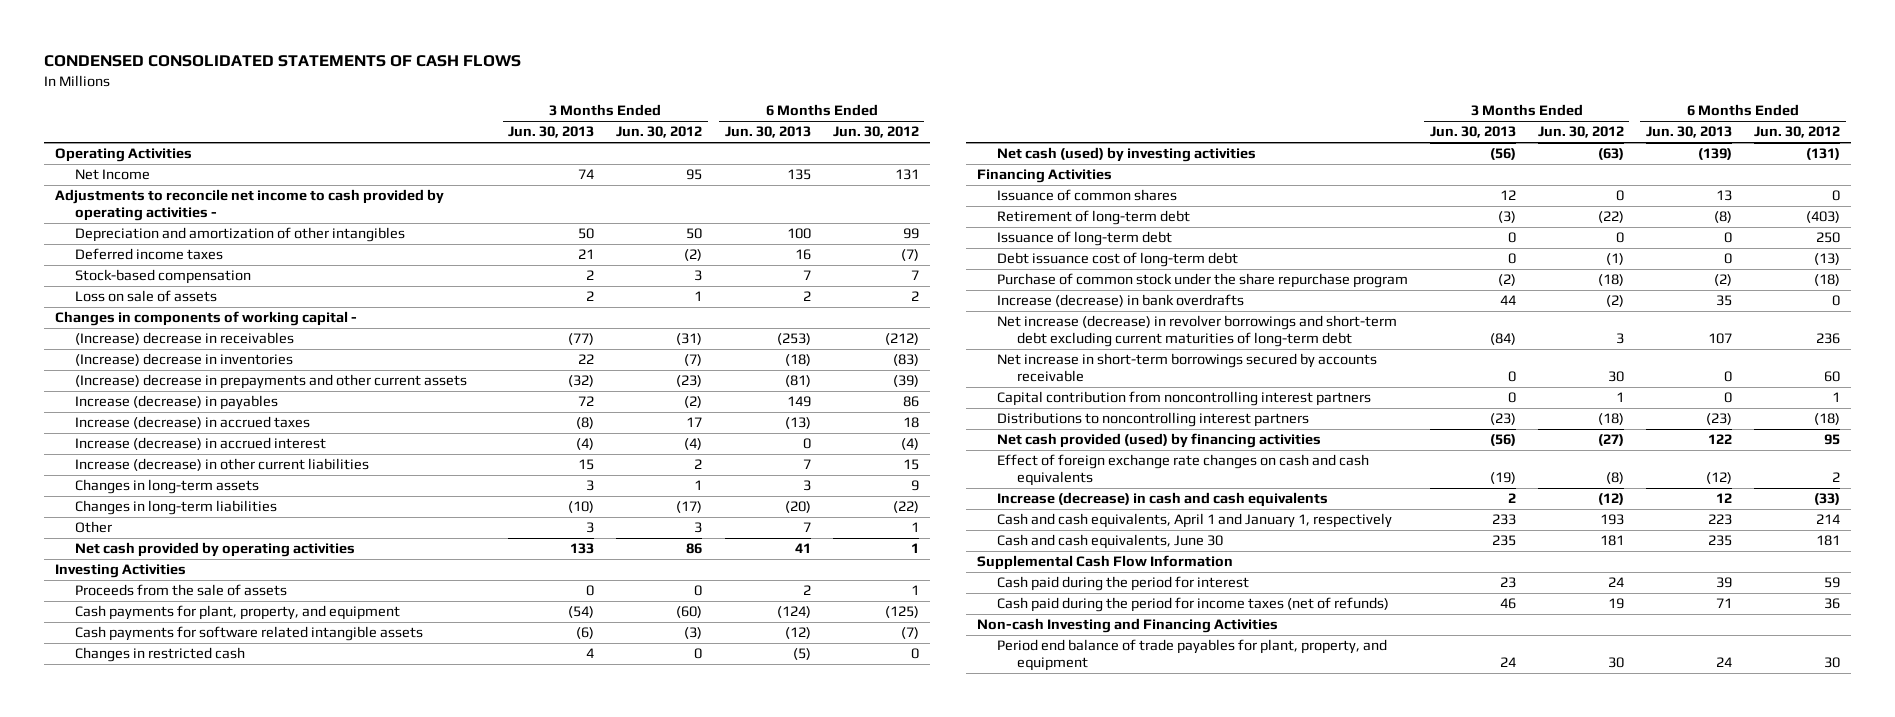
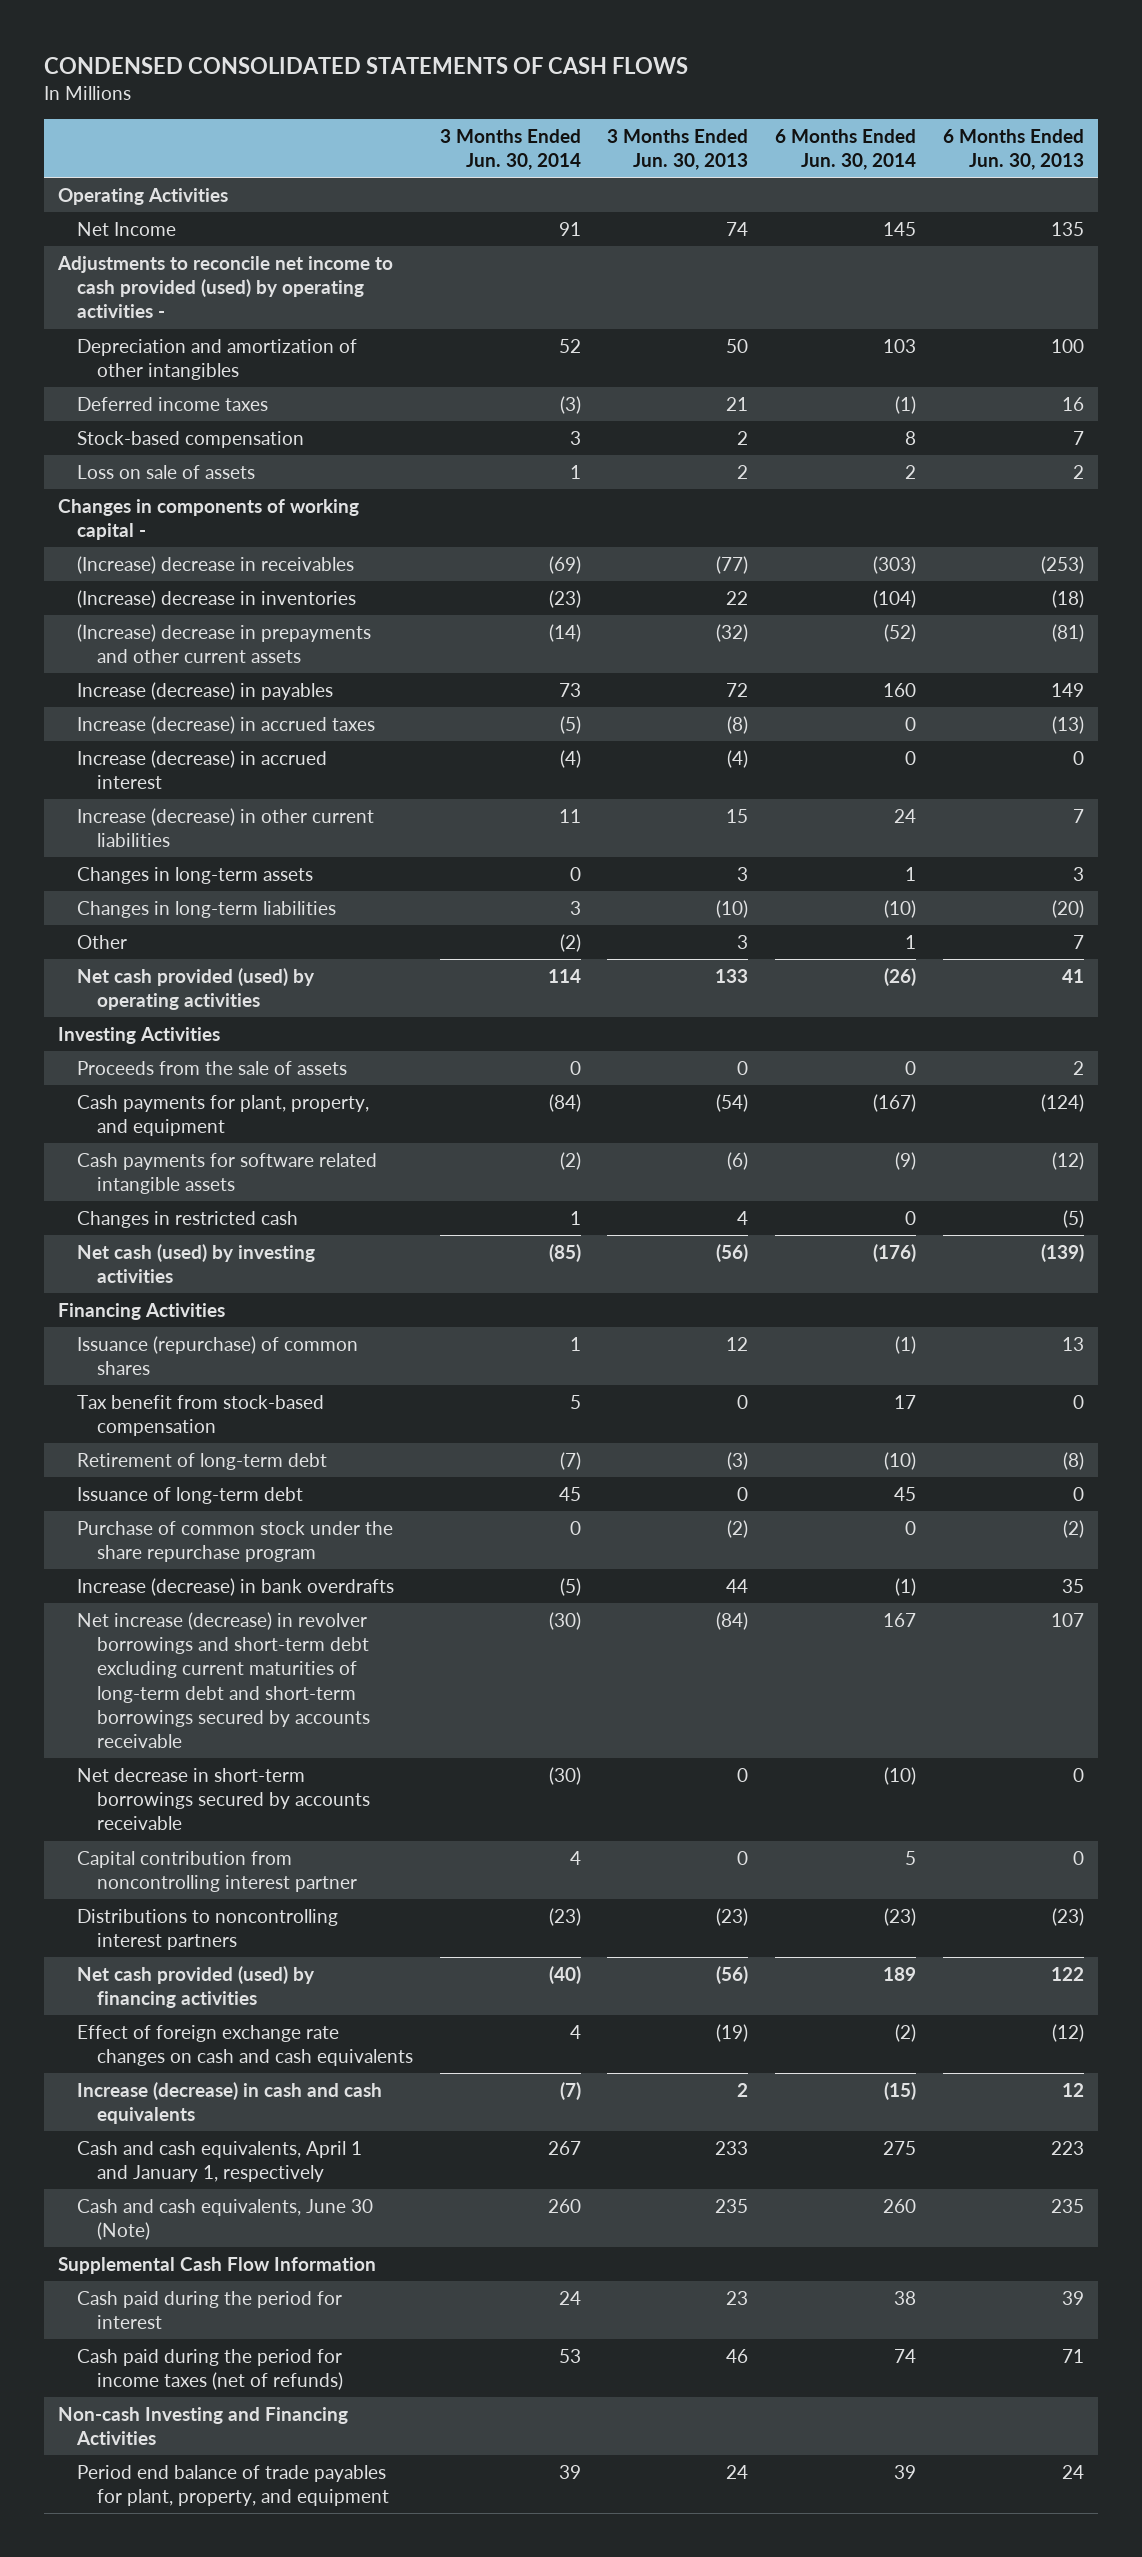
- | 3 Months Ended Jun. 30, 2013 | 3 Months Ended Jun. 30, 2012 | 6 Months Ended Jun. 30, 2013 | 6 Months Ended Jun. 30, 2012
+ | 3 Months Ended Jun. 30, 2014 | 3 Months Ended Jun. 30, 2013 | 6 Months Ended Jun. 30, 2014 | 6 Months Ended Jun. 30, 2013
- Adjustments to reconcile net income to cash provided by operating activities -
+ Adjustments to reconcile net income to cash provided (used) by operating activities -
- Net cash provided by operating activities | 133 | 86 | 41 | 1
+ Net cash provided (used) by operating activities | 114 | 133 | (26) | 41
- Issuance of common shares | 12 | 0 | 13 | 0
+ Issuance (repurchase) of common shares | 1 | 12 | (1) | 13
+ Tax benefit from stock-based compensation | 5 | 0 | 17 | 0
- Debt issuance cost of long-term debt | 0 | (1) | 0 | (13)
- Net increase (decrease) in revolver borrowings and short-term debt excluding current maturities of long-term debt | (84) | 3 | 107 | 236
- Net increase in short-term borrowings secured by accounts receivable | 0 | 30 | 0 | 60
- Capital contribution from noncontrolling interest partners | 0 | 1 | 0 | 1
+ Net increase (decrease) in revolver borrowings and short-term debt excluding current maturities of long-term debt and short-term borrowings secured by accounts receivable | (30) | (84) | 167 | 107
+ Net decrease in short-term borrowings secured by accounts receivable | (30) | 0 | (10) | 0
+ Capital contribution from noncontrolling interest partner | 4 | 0 | 5 | 0
- Cash and cash equivalents, June 30 | 235 | 181 | 235 | 181
+ Cash and cash equivalents, June 30 (Note) | 260 | 235 | 260 | 235

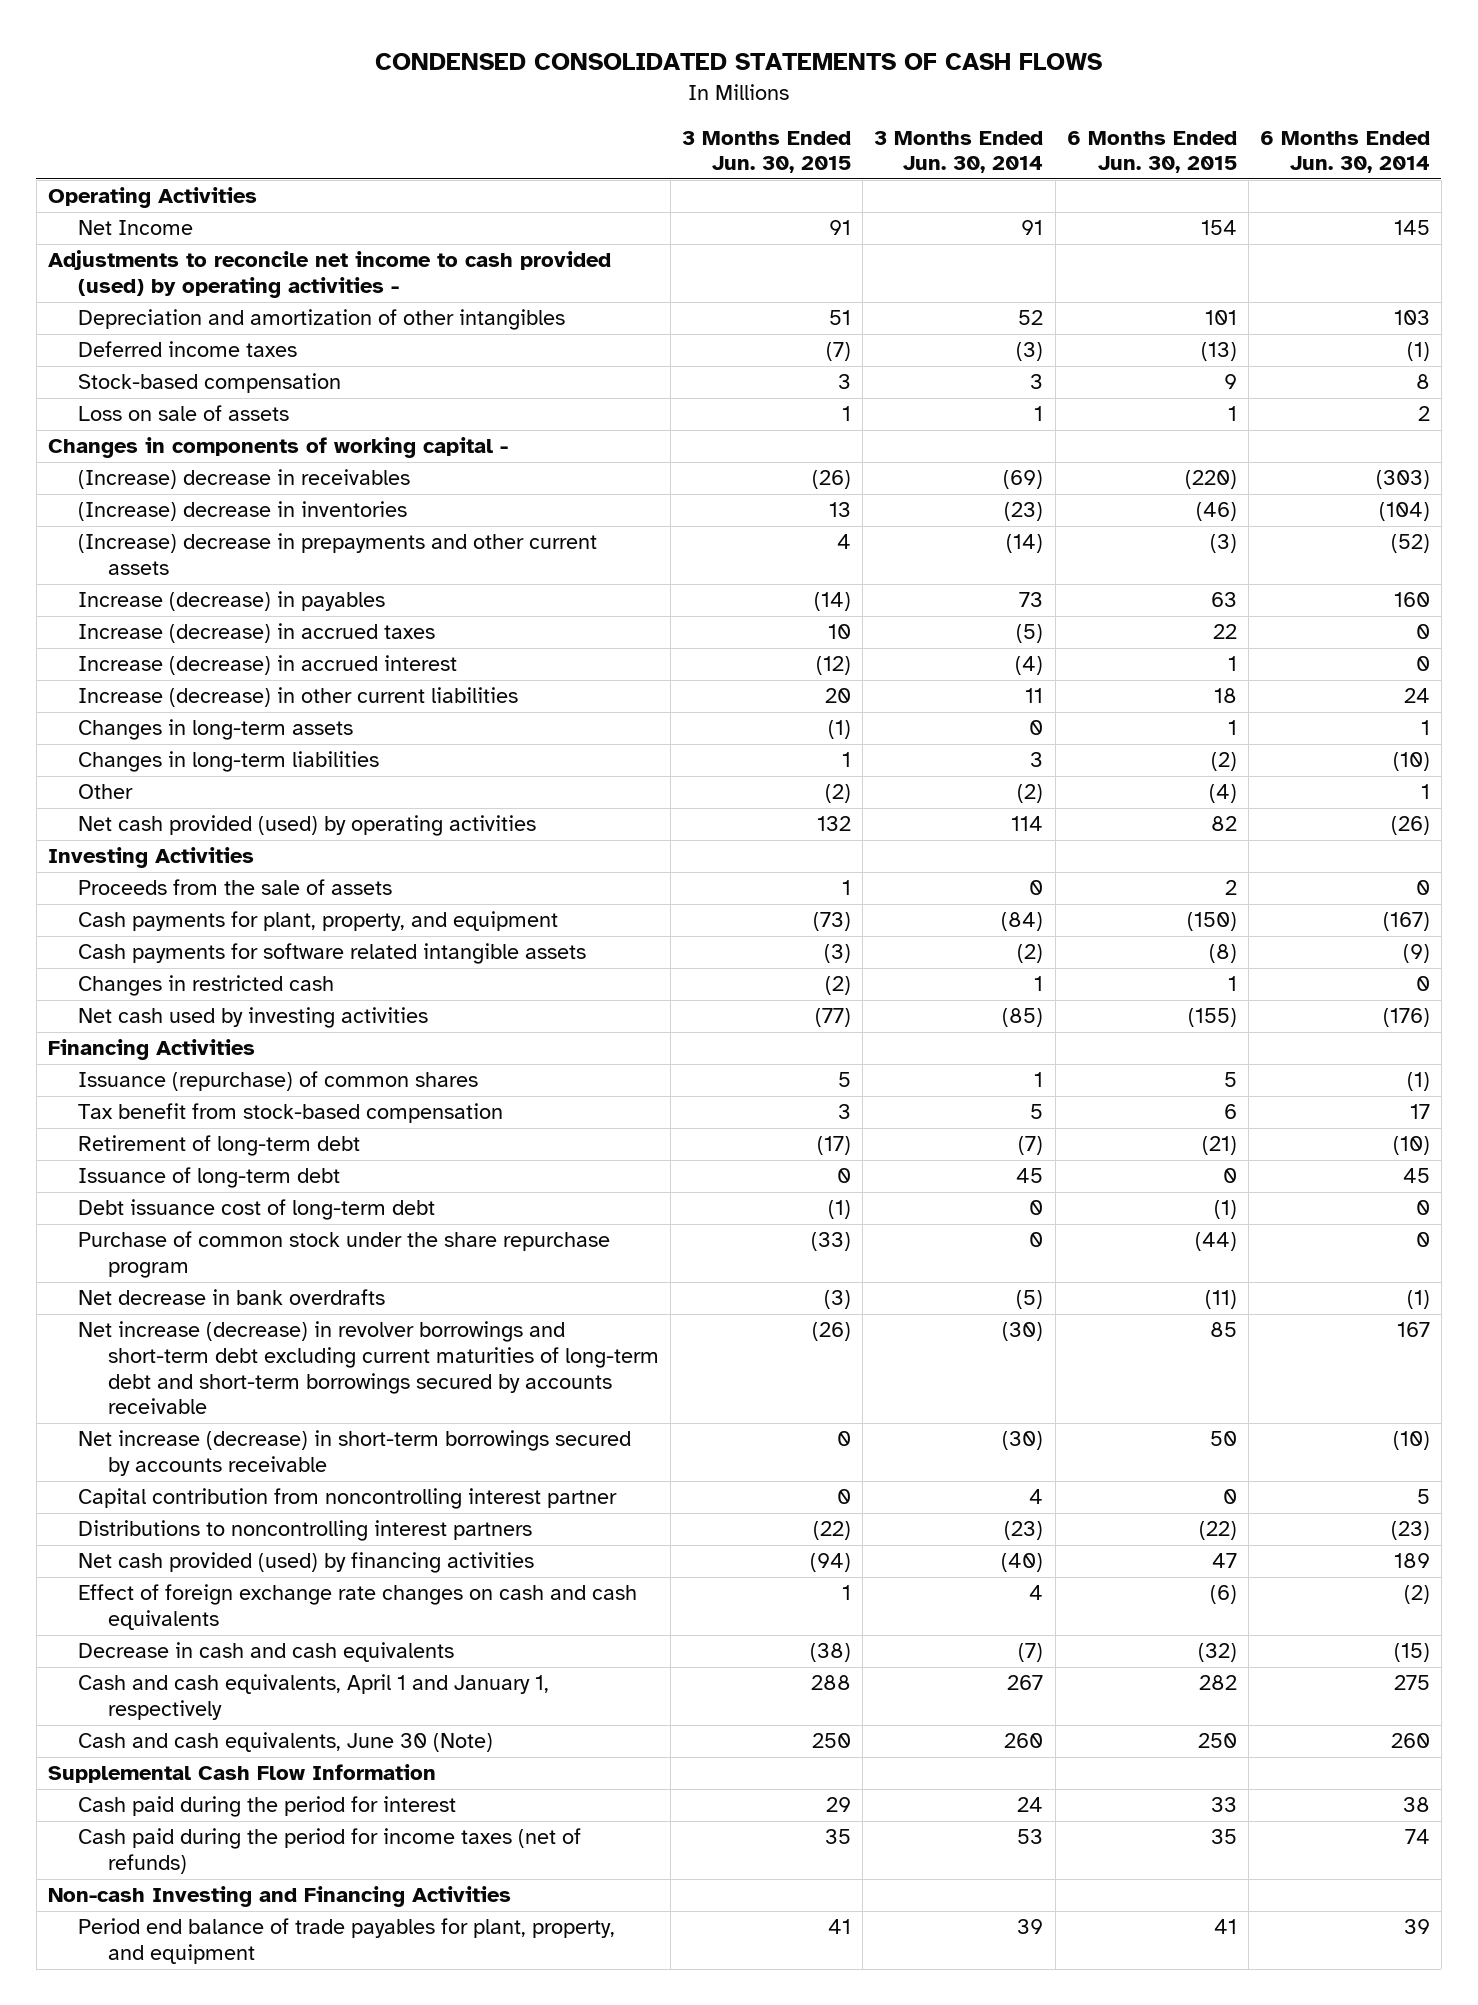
- | 3 Months Ended Jun. 30, 2014 | 3 Months Ended Jun. 30, 2013 | 6 Months Ended Jun. 30, 2014 | 6 Months Ended Jun. 30, 2013
+ | 3 Months Ended Jun. 30, 2015 | 3 Months Ended Jun. 30, 2014 | 6 Months Ended Jun. 30, 2015 | 6 Months Ended Jun. 30, 2014
- Net cash (used) by investing activities | (85) | (56) | (176) | (139)
+ Net cash used by investing activities | (77) | (85) | (155) | (176)
+ Debt issuance cost of long-term debt | (1) | 0 | (1) | 0
- Increase (decrease) in bank overdrafts | (5) | 44 | (1) | 35
+ Net decrease in bank overdrafts | (3) | (5) | (11) | (1)
- Net decrease in short-term borrowings secured by accounts receivable | (30) | 0 | (10) | 0
+ Net increase (decrease) in short-term borrowings secured by accounts receivable | 0 | (30) | 50 | (10)
- Increase (decrease) in cash and cash equivalents | (7) | 2 | (15) | 12
+ Decrease in cash and cash equivalents | (38) | (7) | (32) | (15)

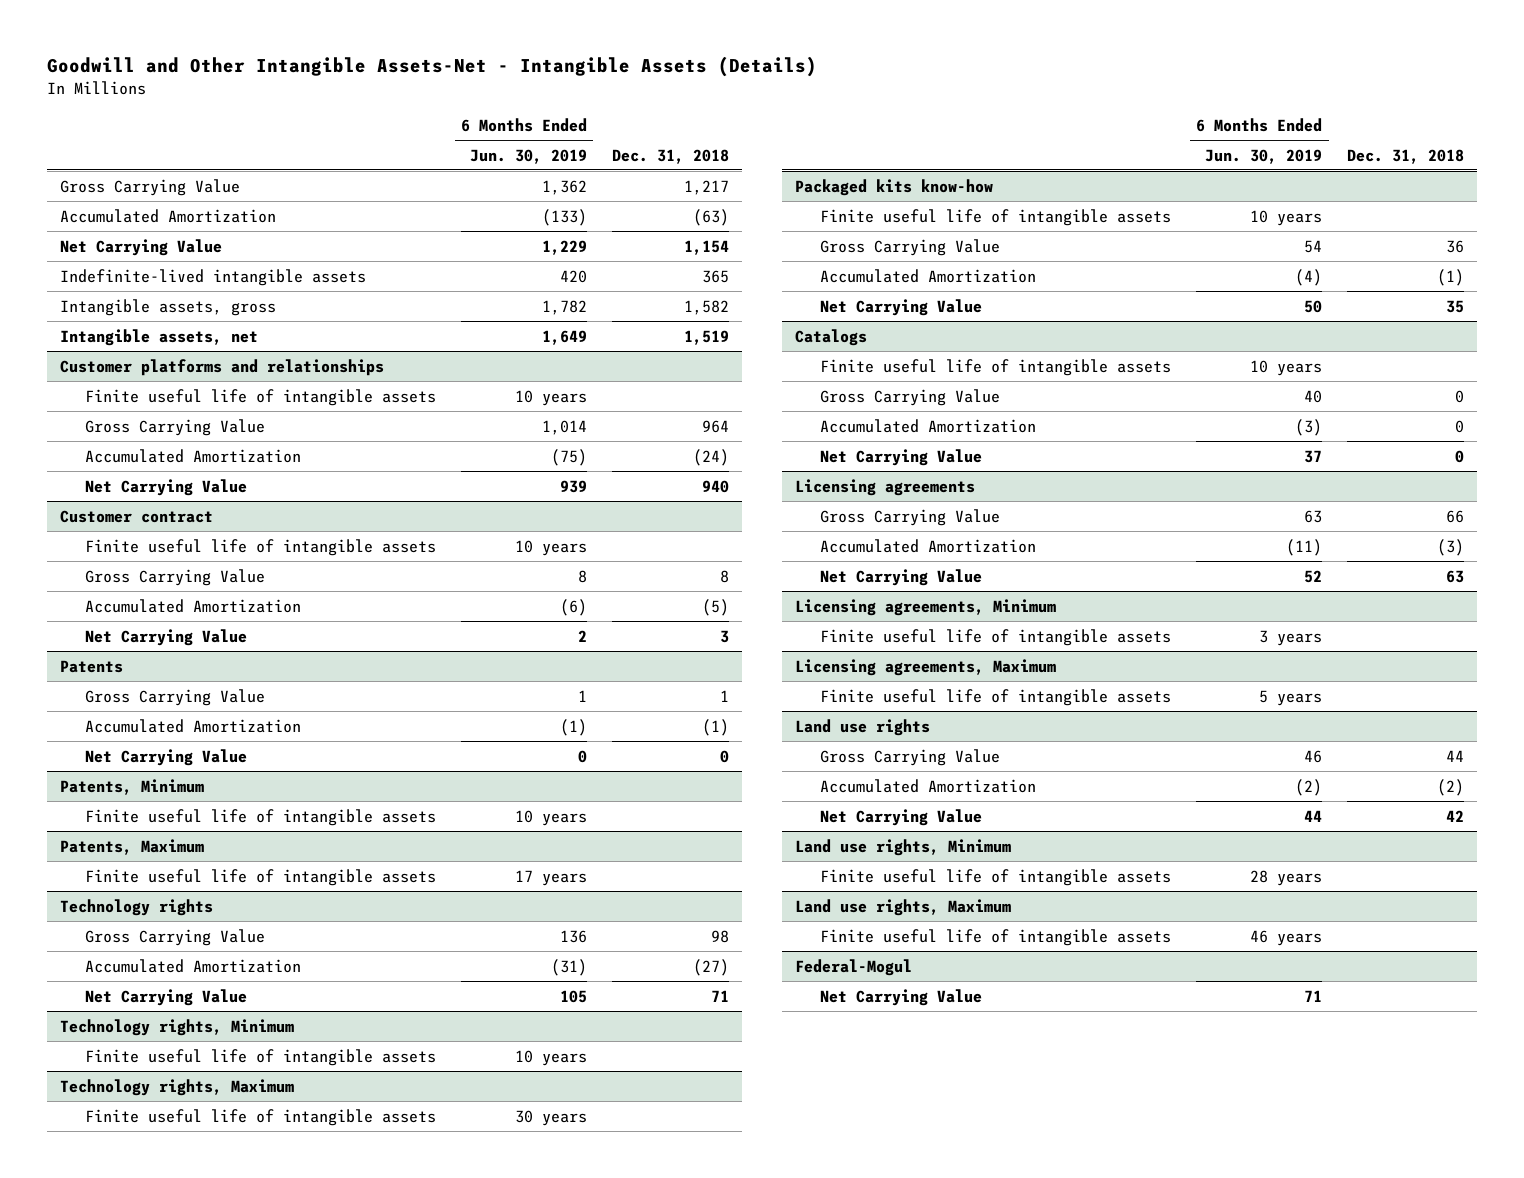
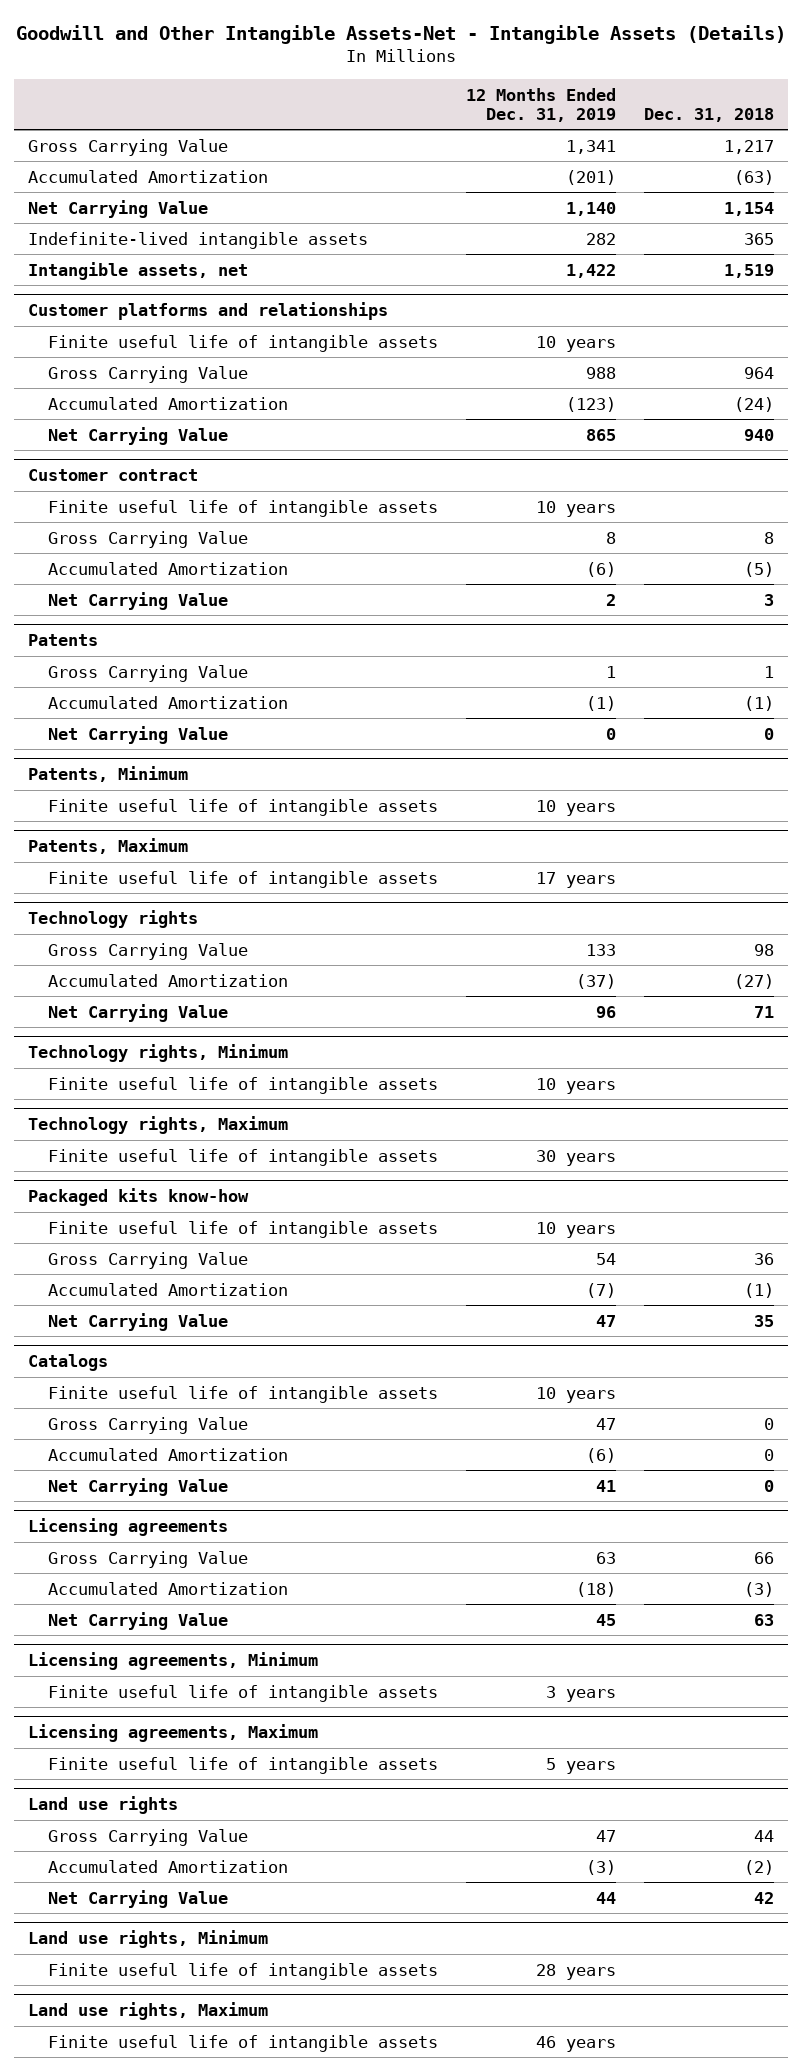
- | 6 Months Ended Jun. 30, 2019 | Dec. 31, 2018
+ | 12 Months Ended Dec. 31, 2019 | Dec. 31, 2018
- Intangible assets, gross | 1,782 | 1,582
- Federal-Mogul
- Net Carrying Value | 71 |

